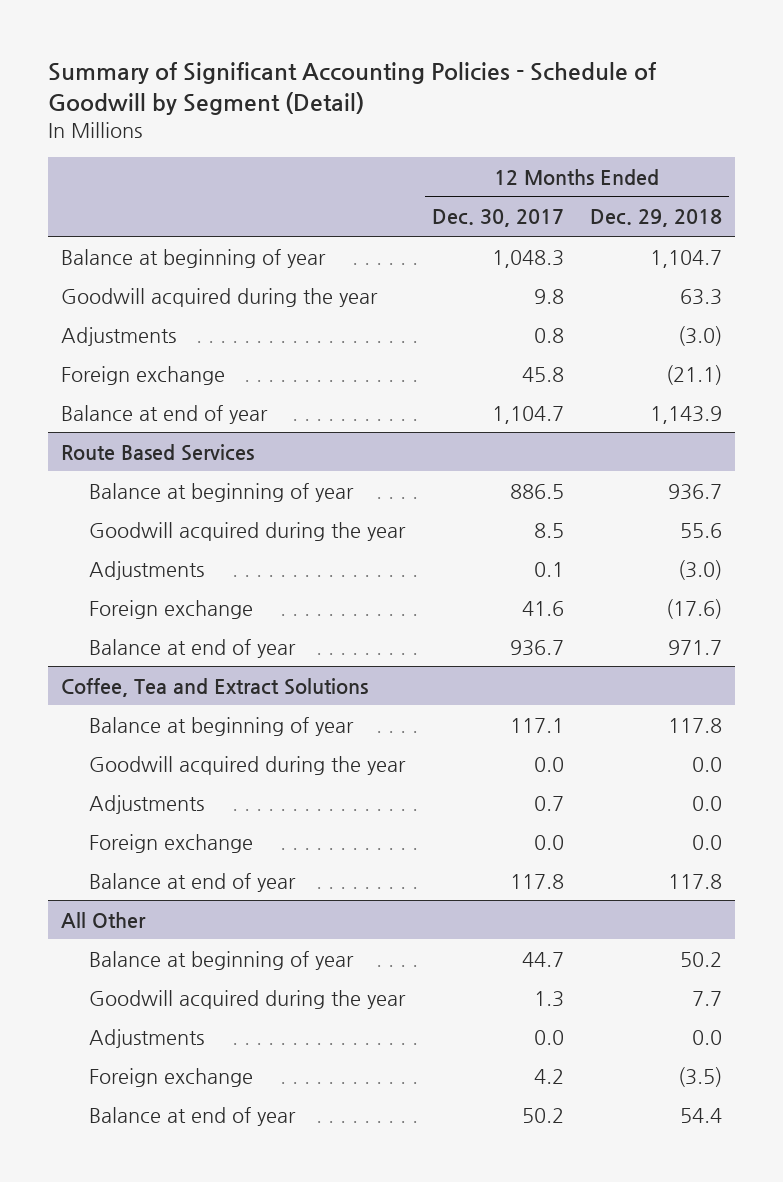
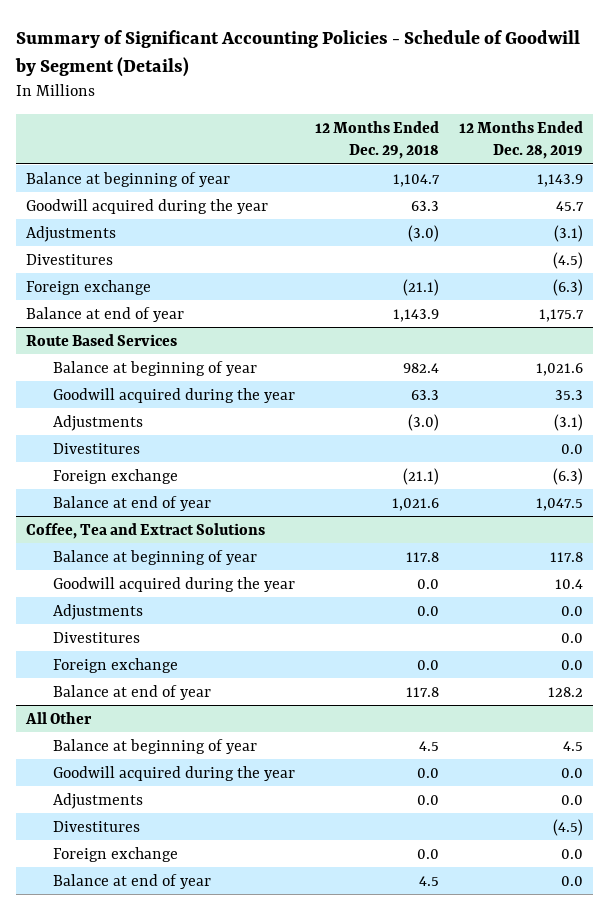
- Summary of Significant Accounting Policies - Schedule of Goodwill by Segment (Detail)
+ Summary of Significant Accounting Policies - Schedule of Goodwill by Segment (Details)
- | 12 Months Ended Dec. 30, 2017 | 12 Months Ended Dec. 29, 2018
+ | 12 Months Ended Dec. 29, 2018 | 12 Months Ended Dec. 28, 2019
+ Divestitures | | (4.5)
@ Route Based Services
- Balance at beginning of year | 886.5 | 936.7
- Goodwill acquired during the year | 8.5 | 55.6
+ Balance at beginning of year | 982.4 | 1,021.6
+ Goodwill acquired during the year | 63.3 | 35.3
- Foreign exchange | 41.6 | (17.6)
- Balance at end of year | 936.7 | 971.7
+ Divestitures | | 0.0
+ Foreign exchange | (21.1) | (6.3)
+ Balance at end of year | 1,021.6 | 1,047.5
@ Coffee, Tea and Extract Solutions
+ Divestitures | | 0.0
@ All Other
- Balance at beginning of year | 44.7 | 50.2
- Goodwill acquired during the year | 1.3 | 7.7
+ Balance at beginning of year | 4.5 | 4.5
+ Goodwill acquired during the year | 0.0 | 0.0
- Foreign exchange | 4.2 | (3.5)
- Balance at end of year | 50.2 | 54.4
+ Divestitures | | (4.5)
+ Foreign exchange | 0.0 | 0.0
+ Balance at end of year | 4.5 | 0.0

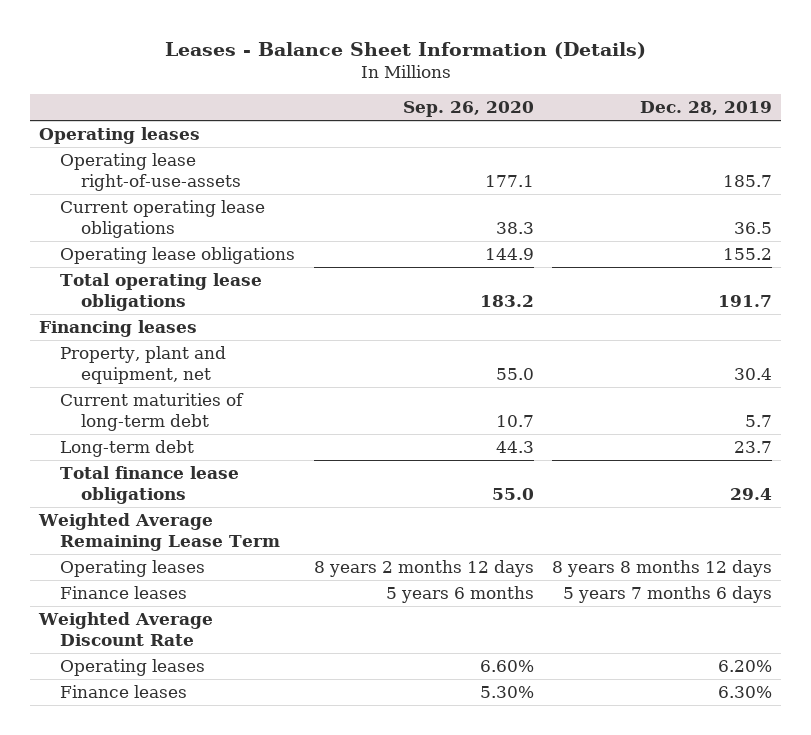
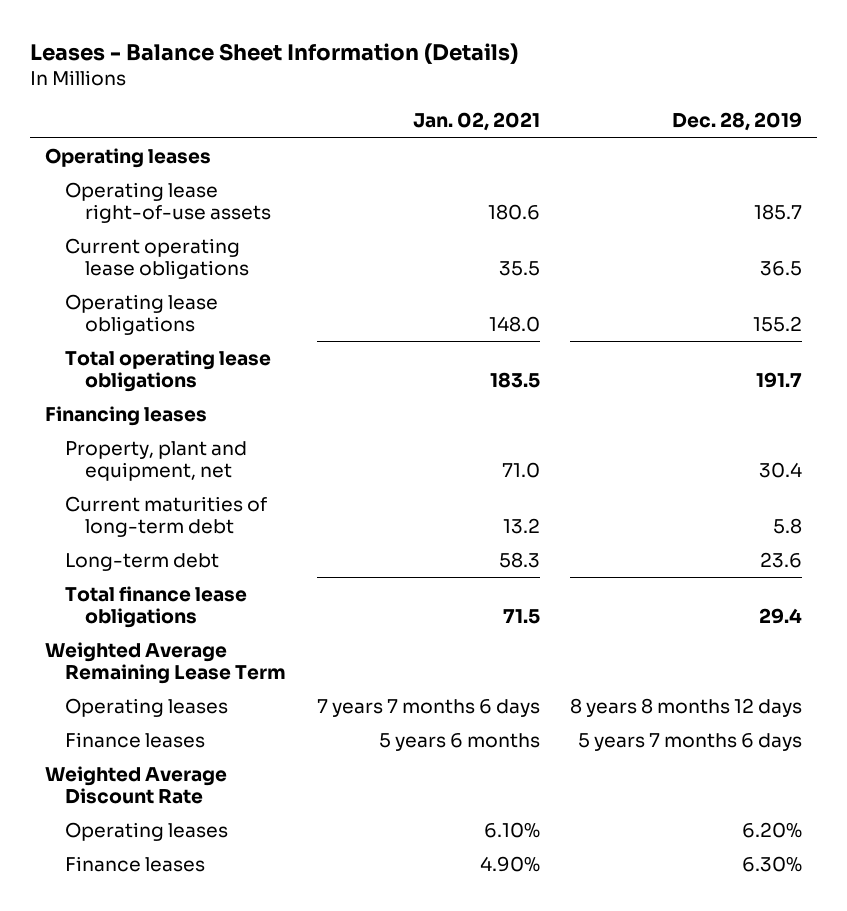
- | Sep. 26, 2020 | Dec. 28, 2019
+ | Jan. 02, 2021 | Dec. 28, 2019
- Operating lease right-of-use-assets | 177.1 | 185.7
+ Operating lease right-of-use assets | 180.6 | 185.7
- Current maturities of long-term debt | 10.7 | 5.7
- Long-term debt | 44.3 | 23.7
+ Current maturities of long-term debt | 13.2 | 5.8
+ Long-term debt | 58.3 | 23.6

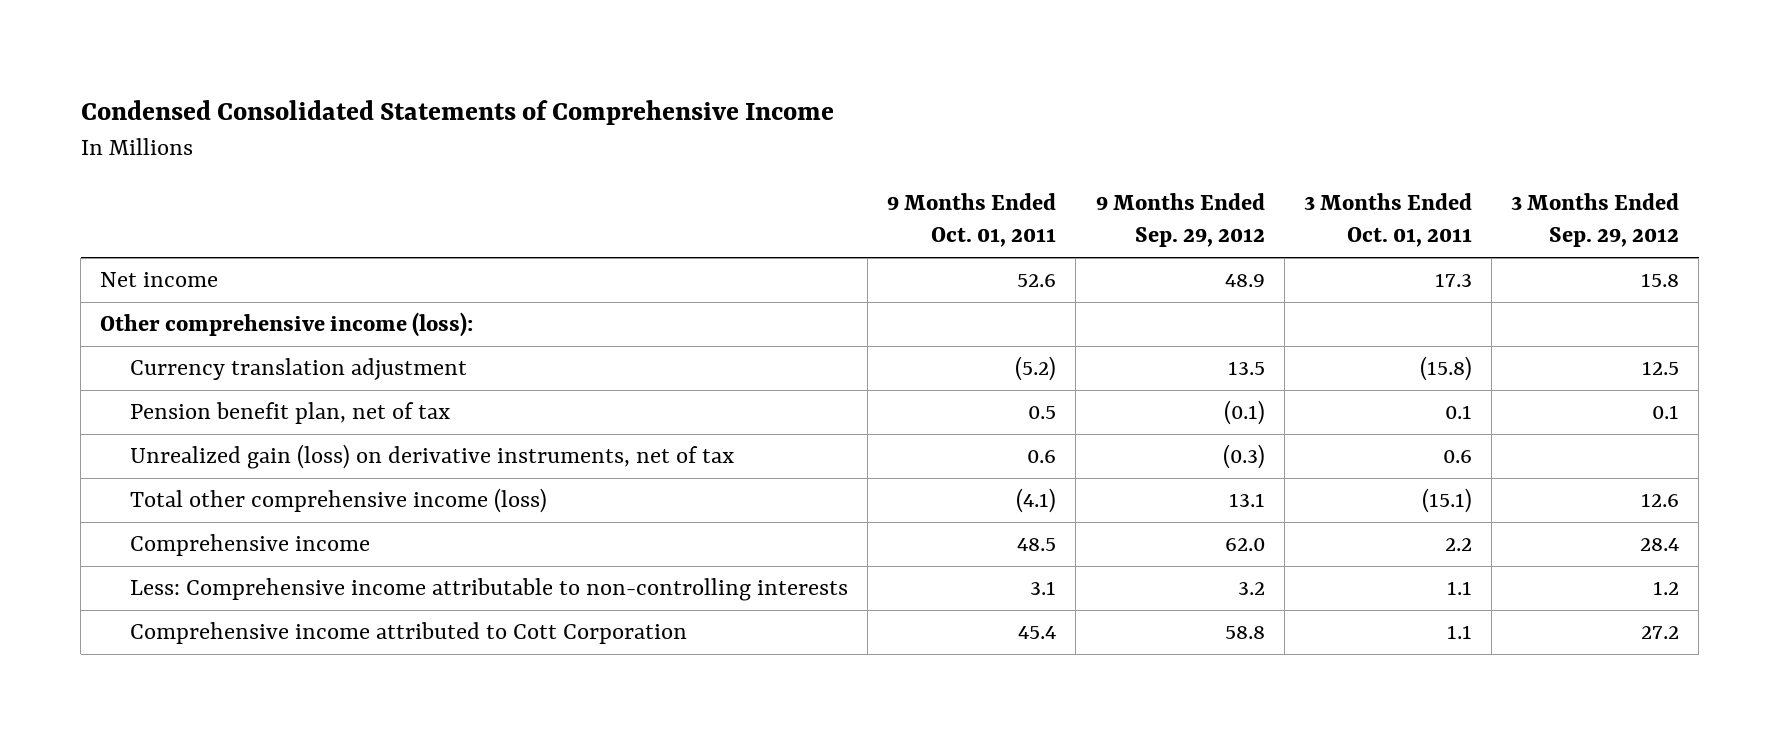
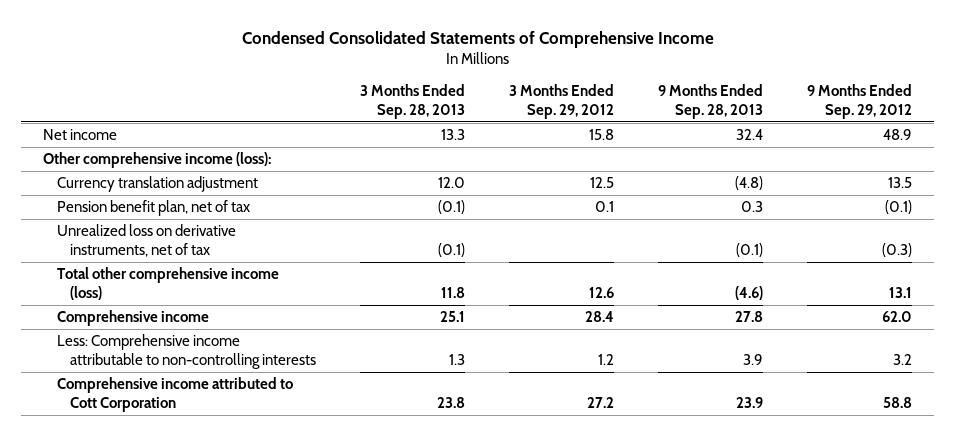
- | 9 Months Ended Oct. 01, 2011 | 9 Months Ended Sep. 29, 2012 | 3 Months Ended Oct. 01, 2011 | 3 Months Ended Sep. 29, 2012
+ | 3 Months Ended Sep. 28, 2013 | 3 Months Ended Sep. 29, 2012 | 9 Months Ended Sep. 28, 2013 | 9 Months Ended Sep. 29, 2012
- Unrealized gain (loss) on derivative instruments, net of tax | 0.6 | (0.3) | 0.6 |
+ Unrealized loss on derivative instruments, net of tax | (0.1) | | (0.1) | (0.3)

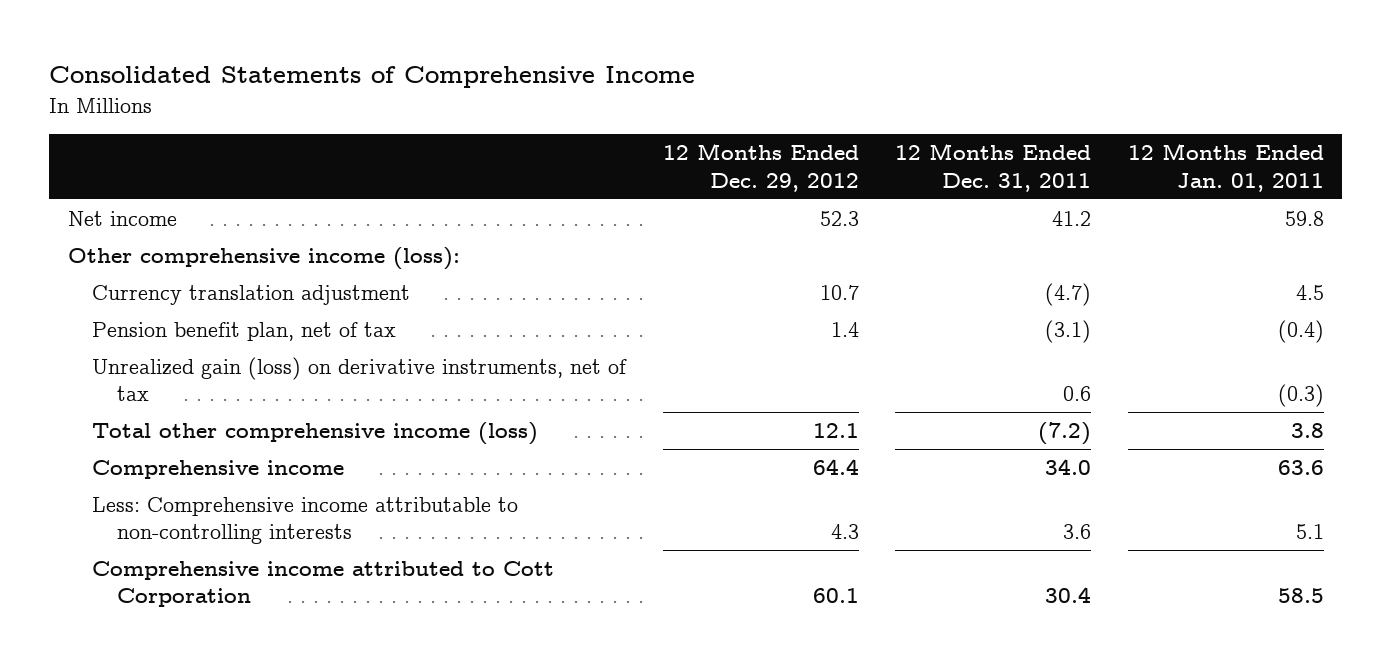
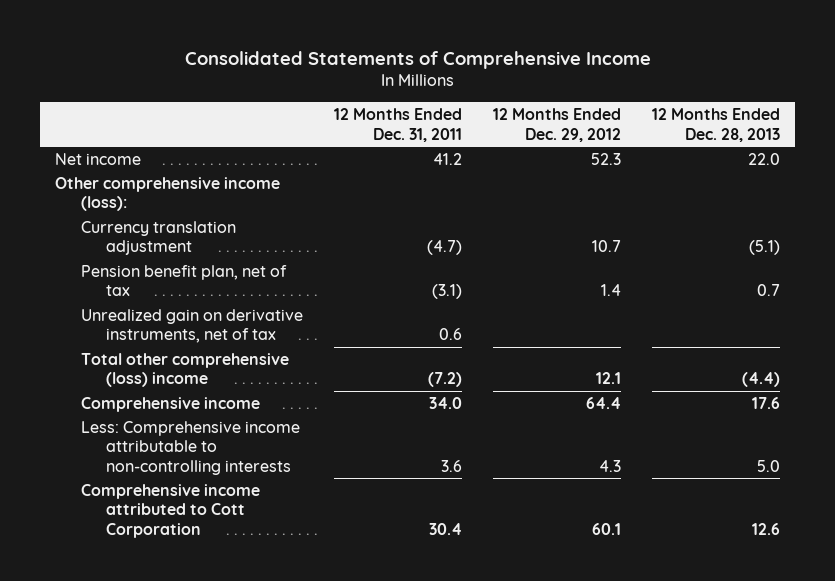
- | 12 Months Ended Dec. 29, 2012 | 12 Months Ended Dec. 31, 2011 | 12 Months Ended Jan. 01, 2011
+ | 12 Months Ended Dec. 31, 2011 | 12 Months Ended Dec. 29, 2012 | 12 Months Ended Dec. 28, 2013
- Unrealized gain (loss) on derivative instruments, net of tax | | 0.6 | (0.3)
- Total other comprehensive income (loss) | 12.1 | (7.2) | 3.8
+ Unrealized gain on derivative instruments, net of tax | 0.6 | |
+ Total other comprehensive (loss) income | (7.2) | 12.1 | (4.4)

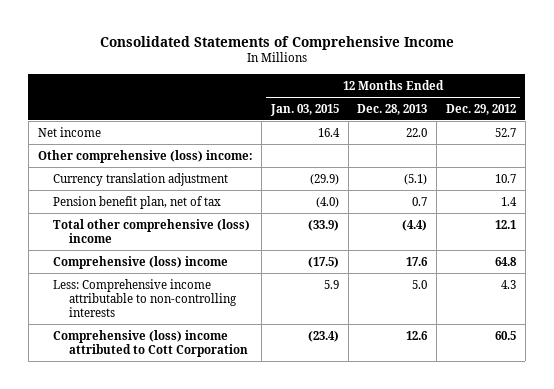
- | 12 Months Ended Dec. 31, 2011 | 12 Months Ended Dec. 29, 2012 | 12 Months Ended Dec. 28, 2013
+ | 12 Months Ended Jan. 03, 2015 | 12 Months Ended Dec. 28, 2013 | 12 Months Ended Dec. 29, 2012
- Net income | 41.2 | 52.3 | 22.0
- Other comprehensive income (loss):
+ Net income | 16.4 | 22.0 | 52.7
+ Other comprehensive (loss) income:
- Unrealized gain on derivative instruments, net of tax | 0.6 | |
- Comprehensive income | 34.0 | 64.4 | 17.6
+ Comprehensive (loss) income | (17.5) | 17.6 | 64.8
- Comprehensive income attributed to Cott Corporation | 30.4 | 60.1 | 12.6
+ Comprehensive (loss) income attributed to Cott Corporation | (23.4) | 12.6 | 60.5

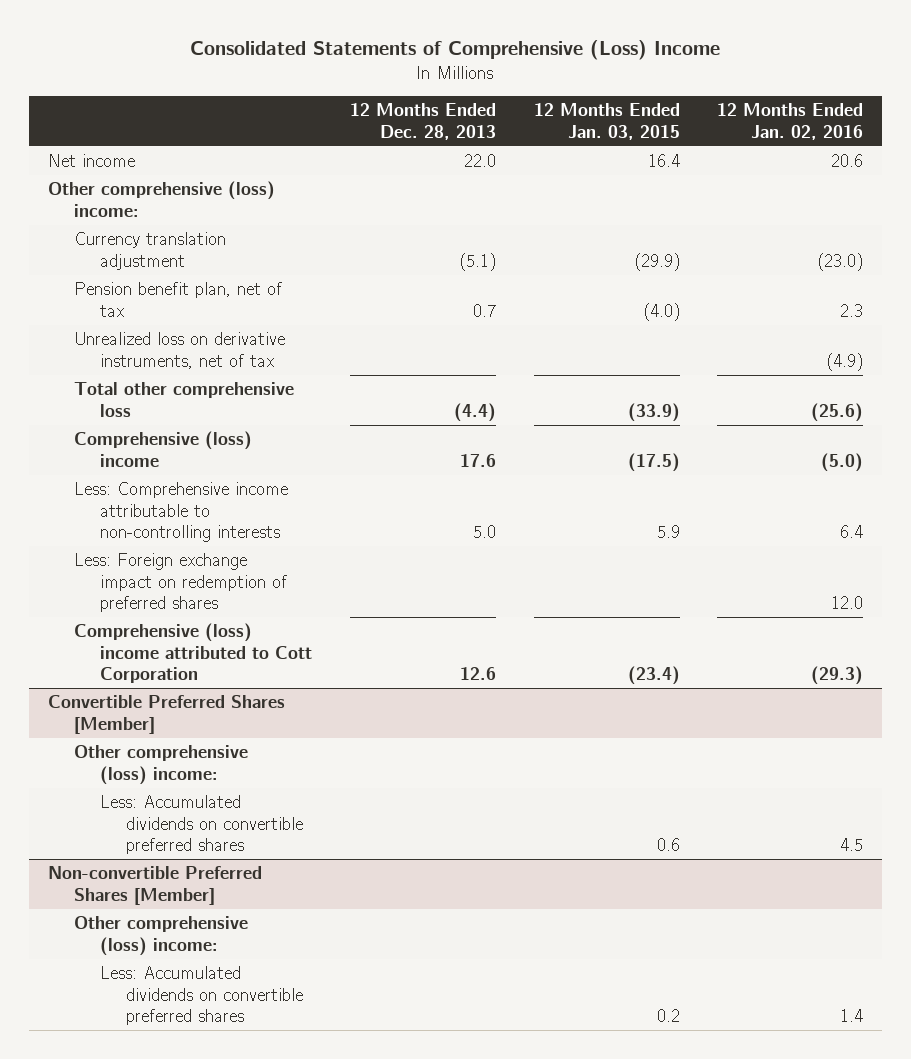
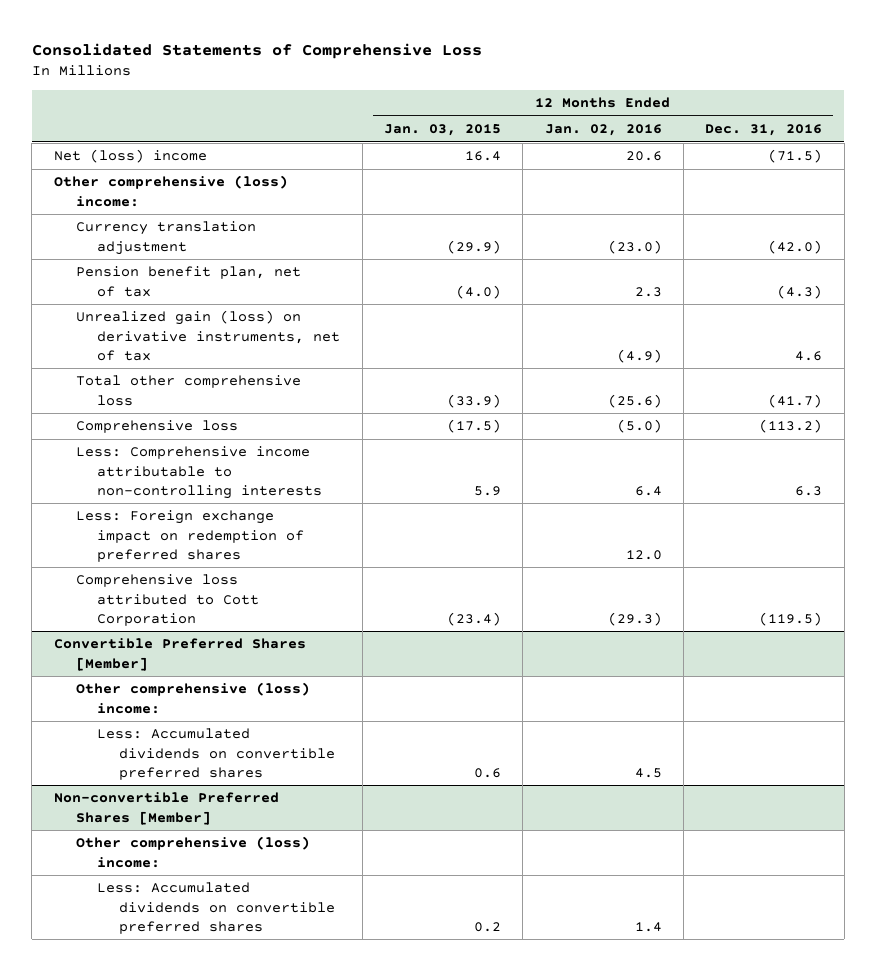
- Consolidated Statements of Comprehensive (Loss) Income
+ Consolidated Statements of Comprehensive Loss
- | 12 Months Ended Dec. 28, 2013 | 12 Months Ended Jan. 03, 2015 | 12 Months Ended Jan. 02, 2016
+ | 12 Months Ended Jan. 03, 2015 | 12 Months Ended Jan. 02, 2016 | 12 Months Ended Dec. 31, 2016
- Net income | 22.0 | 16.4 | 20.6
+ Net (loss) income | 16.4 | 20.6 | (71.5)
- Unrealized loss on derivative instruments, net of tax | | | (4.9)
+ Unrealized gain (loss) on derivative instruments, net of tax | | (4.9) | 4.6
- Comprehensive (loss) income | 17.6 | (17.5) | (5.0)
+ Comprehensive loss | (17.5) | (5.0) | (113.2)
- Comprehensive (loss) income attributed to Cott Corporation | 12.6 | (23.4) | (29.3)
+ Comprehensive loss attributed to Cott Corporation | (23.4) | (29.3) | (119.5)

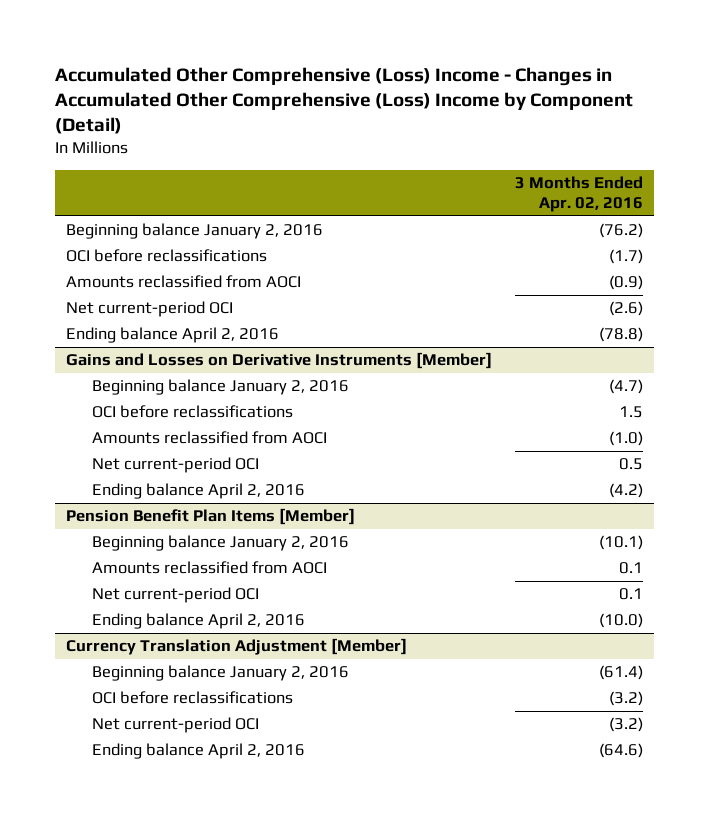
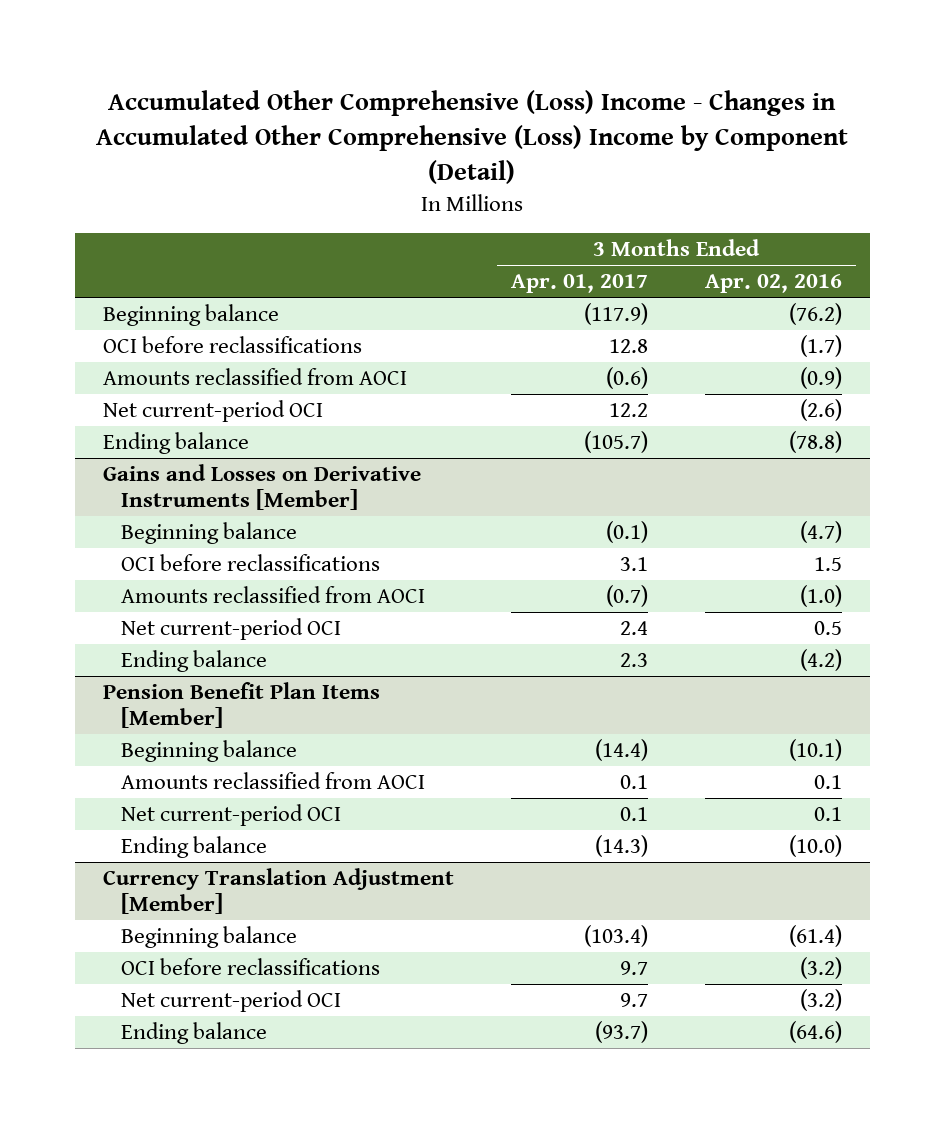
- | 3 Months Ended Apr. 02, 2016
+ | 3 Months Ended Apr. 01, 2017 | 3 Months Ended Apr. 02, 2016
- Beginning balance January 2, 2016 | (76.2)
+ Beginning balance | (117.9) | (76.2)
- Ending balance April 2, 2016 | (78.8)
+ Ending balance | (105.7) | (78.8)
@ Gains and Losses on Derivative Instruments [Member]
- Beginning balance January 2, 2016 | (4.7)
+ Beginning balance | (0.1) | (4.7)
- Ending balance April 2, 2016 | (4.2)
+ Ending balance | 2.3 | (4.2)
@ Pension Benefit Plan Items [Member]
- Beginning balance January 2, 2016 | (10.1)
+ Beginning balance | (14.4) | (10.1)
- Ending balance April 2, 2016 | (10.0)
+ Ending balance | (14.3) | (10.0)
@ Currency Translation Adjustment [Member]
- Beginning balance January 2, 2016 | (61.4)
+ Beginning balance | (103.4) | (61.4)
- Ending balance April 2, 2016 | (64.6)
+ Ending balance | (93.7) | (64.6)

